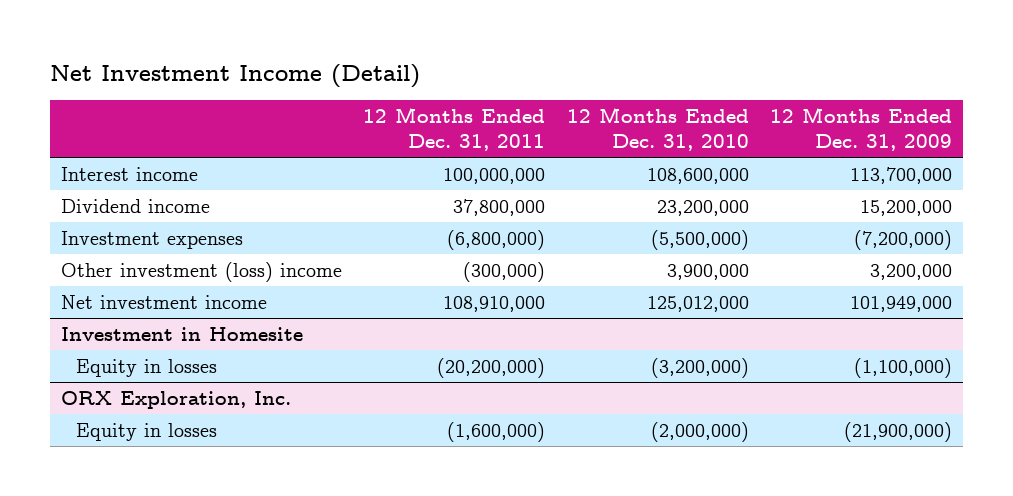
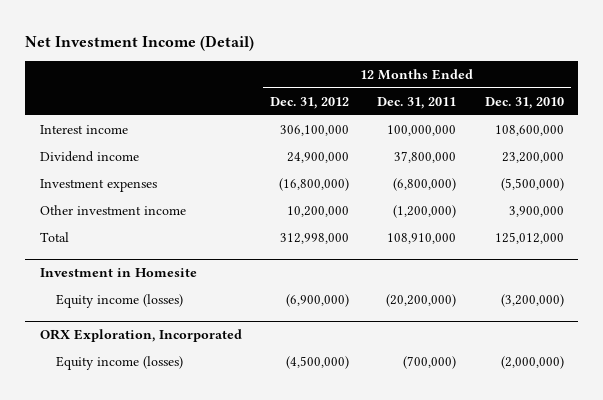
- | 12 Months Ended Dec. 31, 2011 | 12 Months Ended Dec. 31, 2010 | 12 Months Ended Dec. 31, 2009
+ | 12 Months Ended Dec. 31, 2012 | 12 Months Ended Dec. 31, 2011 | 12 Months Ended Dec. 31, 2010
- Other investment (loss) income | (300,000) | 3,900,000 | 3,200,000
- Net investment income | 108,910,000 | 125,012,000 | 101,949,000
+ Other investment income | 10,200,000 | (1,200,000) | 3,900,000
+ Total | 312,998,000 | 108,910,000 | 125,012,000
@ Investment in Homesite
- Equity in losses | (20,200,000) | (3,200,000) | (1,100,000)
- ORX Exploration, Inc.
- Equity in losses | (1,600,000) | (2,000,000) | (21,900,000)
@ Investment in Homesite
+ Equity income (losses) | (6,900,000) | (20,200,000) | (3,200,000)
+ ORX Exploration, Incorporated
+ Equity income (losses) | (4,500,000) | (700,000) | (2,000,000)

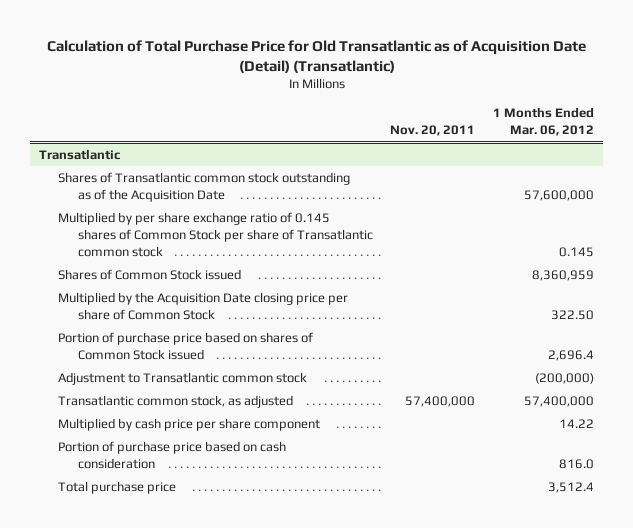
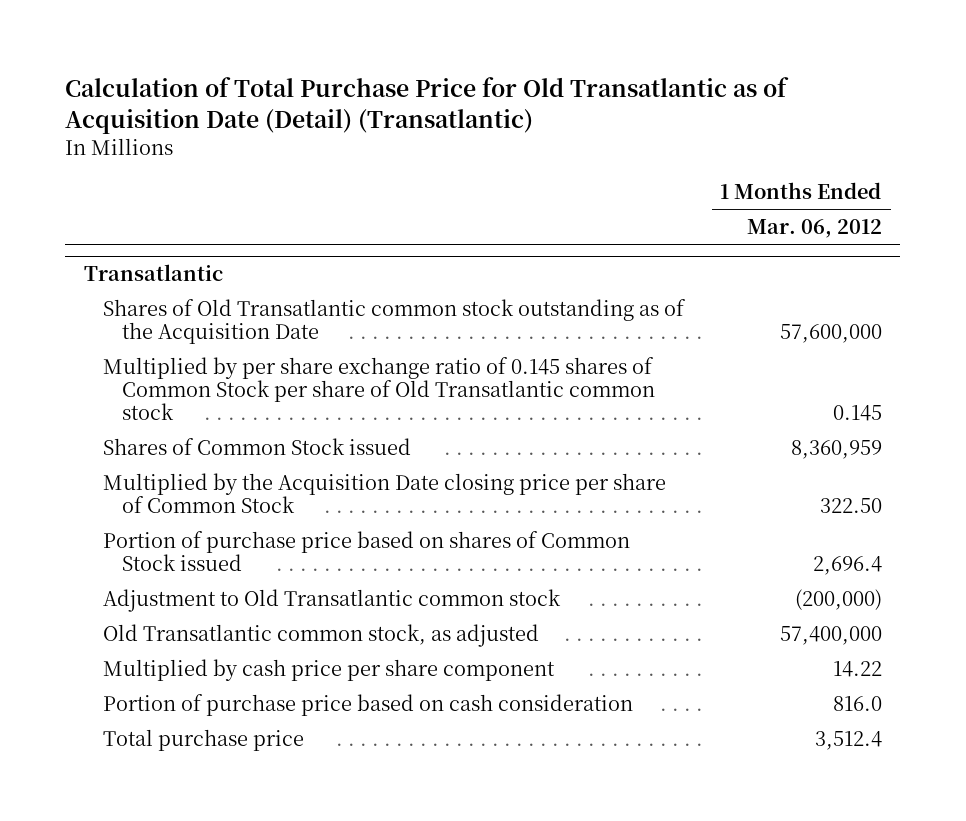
- | Nov. 20, 2011 | 1 Months Ended Mar. 06, 2012
+ | 1 Months Ended Mar. 06, 2012
@ Transatlantic
- Shares of Transatlantic common stock outstanding as of the Acquisition Date | | 57,600,000
- Multiplied by per share exchange ratio of 0.145 shares of Common Stock per share of Transatlantic common stock | | 0.145
+ Shares of Old Transatlantic common stock outstanding as of the Acquisition Date | 57,600,000
+ Multiplied by per share exchange ratio of 0.145 shares of Common Stock per share of Old Transatlantic common stock | 0.145
- Adjustment to Transatlantic common stock | | (200,000)
- Transatlantic common stock, as adjusted | 57,400,000 | 57,400,000
+ Adjustment to Old Transatlantic common stock | (200,000)
+ Old Transatlantic common stock, as adjusted | 57,400,000

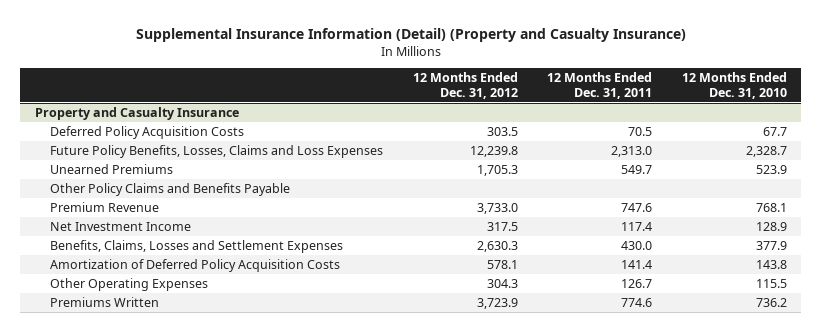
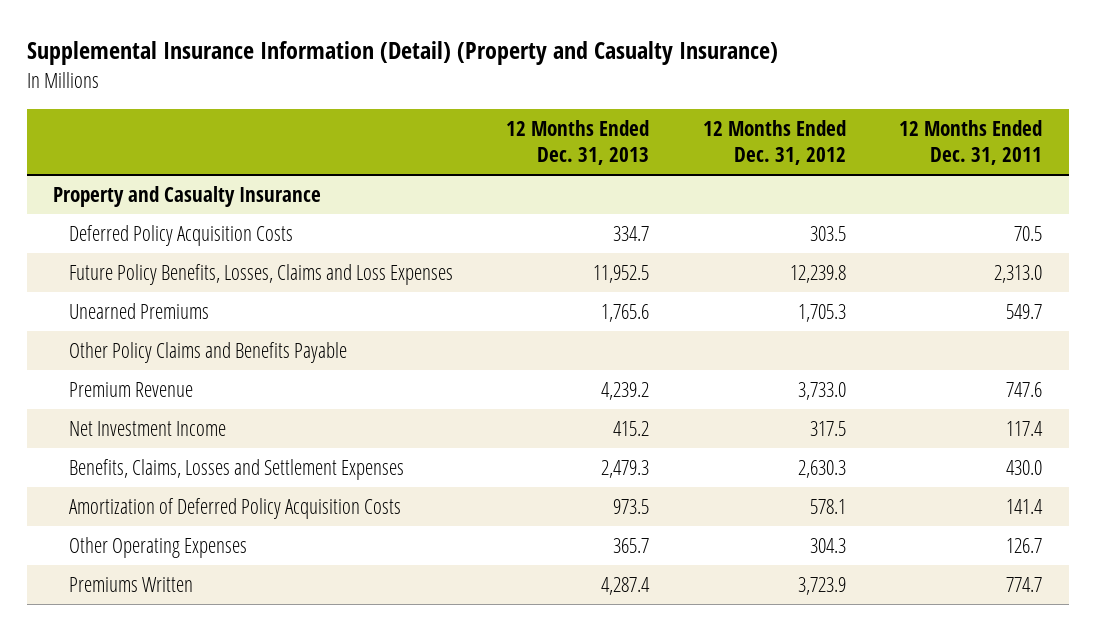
- | 12 Months Ended Dec. 31, 2012 | 12 Months Ended Dec. 31, 2011 | 12 Months Ended Dec. 31, 2010
+ | 12 Months Ended Dec. 31, 2013 | 12 Months Ended Dec. 31, 2012 | 12 Months Ended Dec. 31, 2011
@ Property and Casualty Insurance
- Premiums Written | 3,723.9 | 774.6 | 736.2
+ Premiums Written | 4,287.4 | 3,723.9 | 774.7

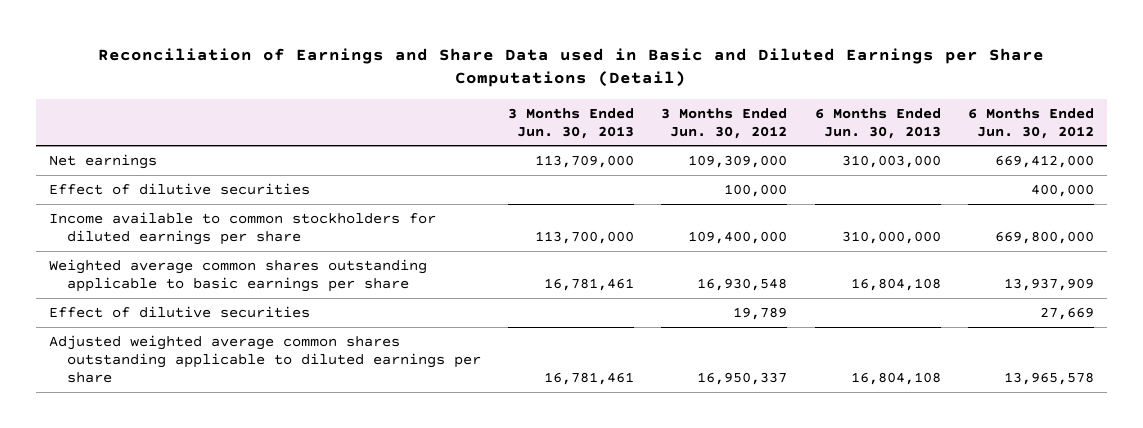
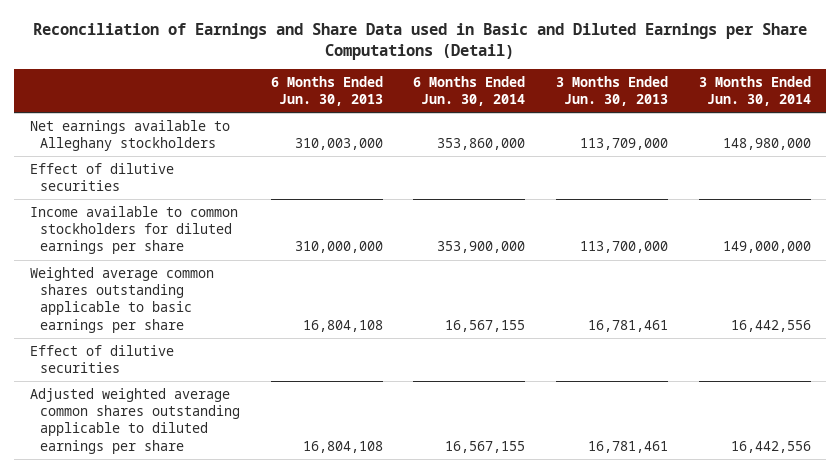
- | 3 Months Ended Jun. 30, 2013 | 3 Months Ended Jun. 30, 2012 | 6 Months Ended Jun. 30, 2013 | 6 Months Ended Jun. 30, 2012
+ | 6 Months Ended Jun. 30, 2013 | 6 Months Ended Jun. 30, 2014 | 3 Months Ended Jun. 30, 2013 | 3 Months Ended Jun. 30, 2014
- Net earnings | 113,709,000 | 109,309,000 | 310,003,000 | 669,412,000
+ Net earnings available to Alleghany stockholders | 310,003,000 | 353,860,000 | 113,709,000 | 148,980,000

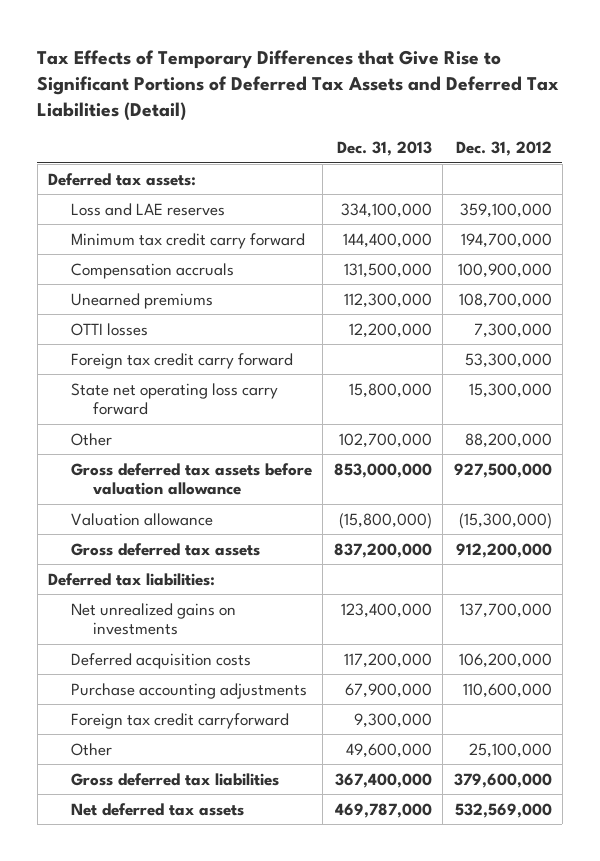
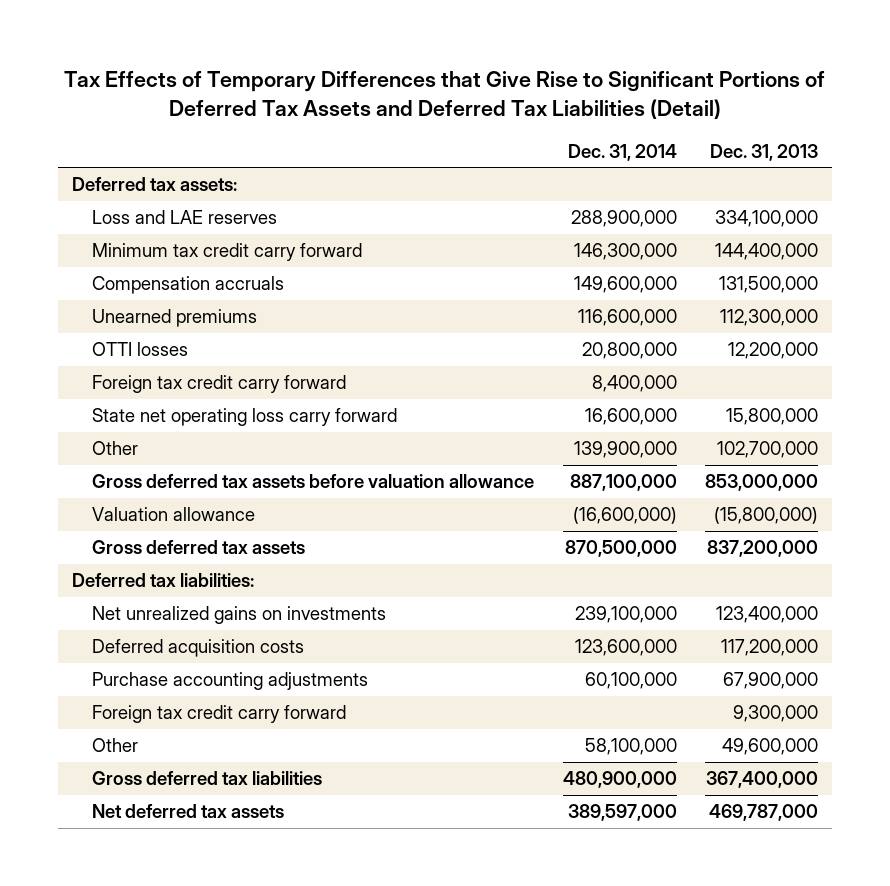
- | Dec. 31, 2013 | Dec. 31, 2012
+ | Dec. 31, 2014 | Dec. 31, 2013
- Foreign tax credit carryforward | 9,300,000 |
+ Foreign tax credit carry forward | | 9,300,000

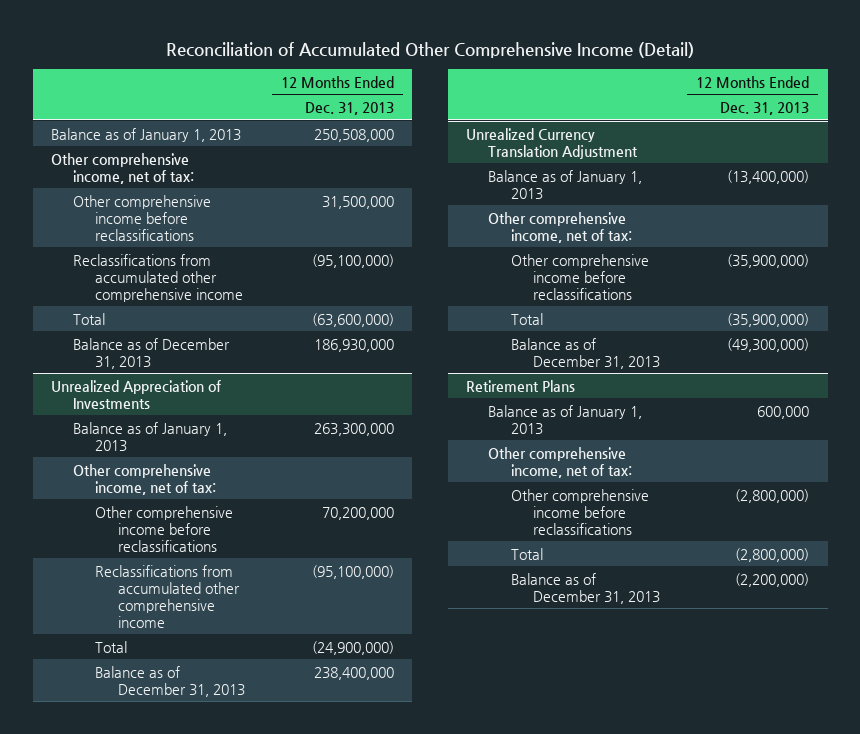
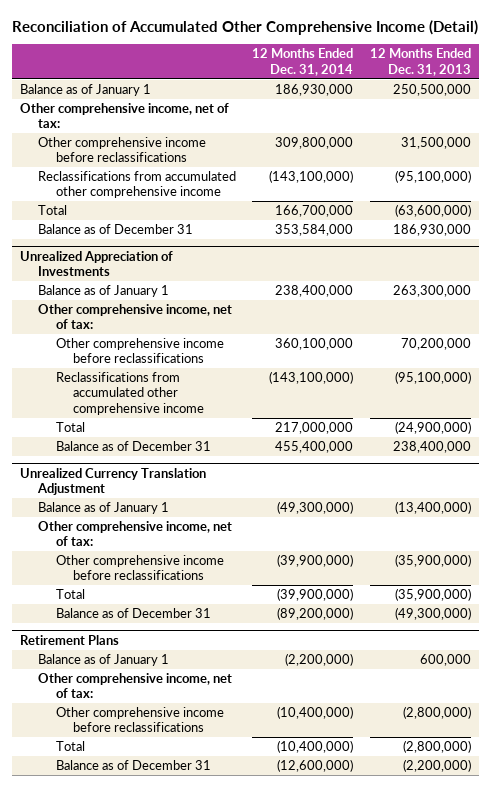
- | 12 Months Ended Dec. 31, 2013
+ | 12 Months Ended Dec. 31, 2014 | 12 Months Ended Dec. 31, 2013
- Balance as of January 1, 2013 | 250,508,000
+ Balance as of January 1 | 186,930,000 | 250,500,000
- Balance as of December 31, 2013 | 186,930,000
+ Balance as of December 31 | 353,584,000 | 186,930,000
@ Unrealized Appreciation of Investments
- Balance as of January 1, 2013 | 263,300,000
+ Balance as of January 1 | 238,400,000 | 263,300,000
- Balance as of December 31, 2013 | 238,400,000
+ Balance as of December 31 | 455,400,000 | 238,400,000
@ Unrealized Currency Translation Adjustment
- Balance as of January 1, 2013 | (13,400,000)
+ Balance as of January 1 | (49,300,000) | (13,400,000)
- Balance as of December 31, 2013 | (49,300,000)
+ Balance as of December 31 | (89,200,000) | (49,300,000)
@ Retirement Plans
- Balance as of January 1, 2013 | 600,000
+ Balance as of January 1 | (2,200,000) | 600,000
- Balance as of December 31, 2013 | (2,200,000)
+ Balance as of December 31 | (12,600,000) | (2,200,000)

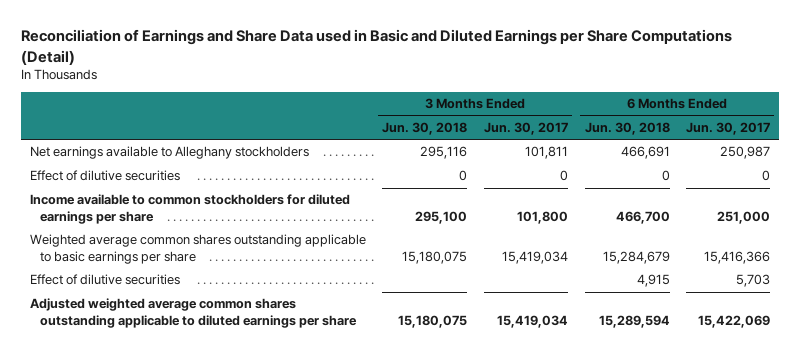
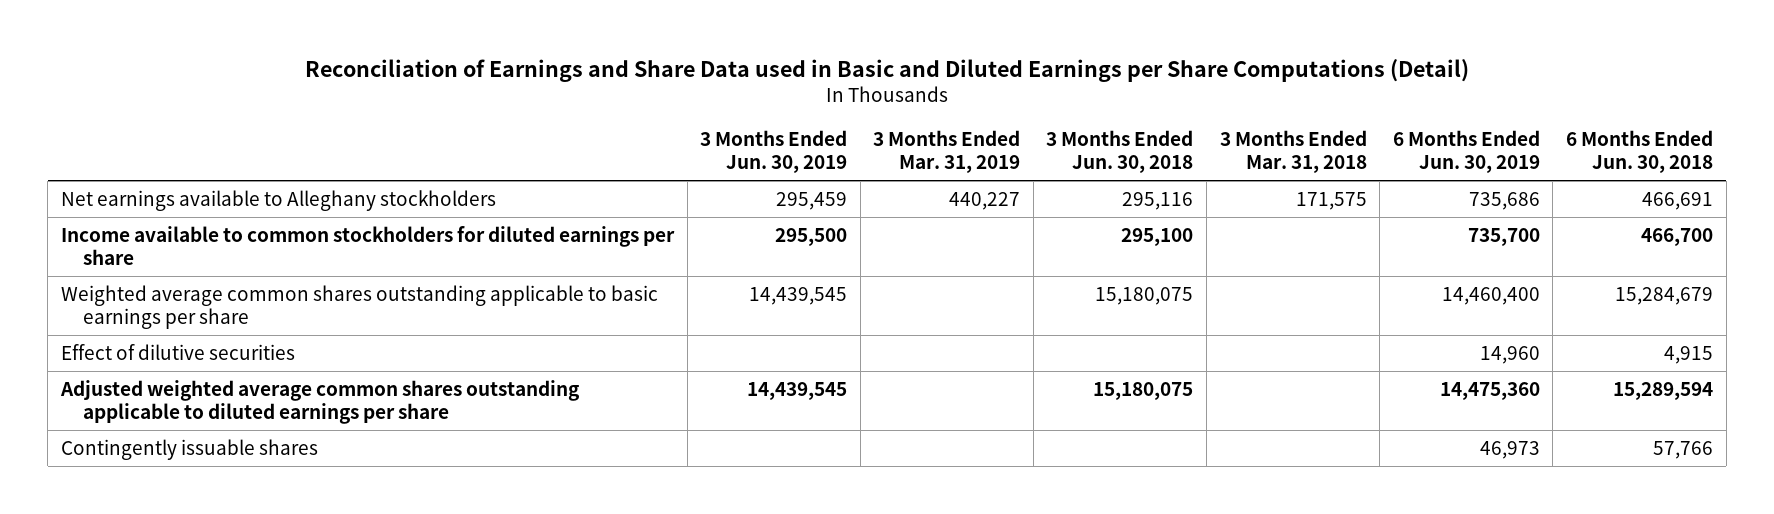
- | 3 Months Ended Jun. 30, 2018 | 3 Months Ended Jun. 30, 2017 | 6 Months Ended Jun. 30, 2018 | 6 Months Ended Jun. 30, 2017
+ | 3 Months Ended Jun. 30, 2019 | 3 Months Ended Mar. 31, 2019 | 3 Months Ended Jun. 30, 2018 | 3 Months Ended Mar. 31, 2018 | 6 Months Ended Jun. 30, 2019 | 6 Months Ended Jun. 30, 2018
- Effect of dilutive securities | 0 | 0 | 0 | 0
+ Contingently issuable shares | | | | | 46,973 | 57,766

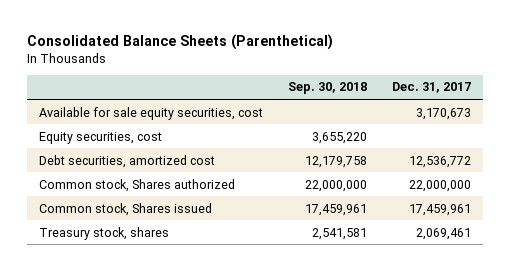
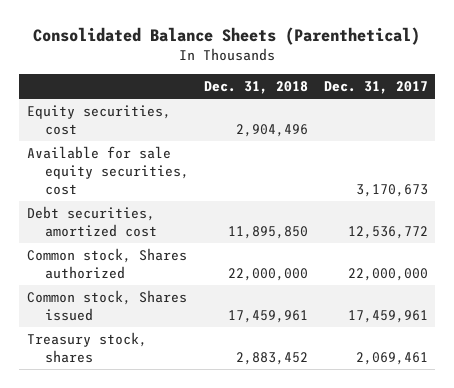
- | Sep. 30, 2018 | Dec. 31, 2017
+ | Dec. 31, 2018 | Dec. 31, 2017
moved down: Available for sale equity securities, cost | | 3,170,673

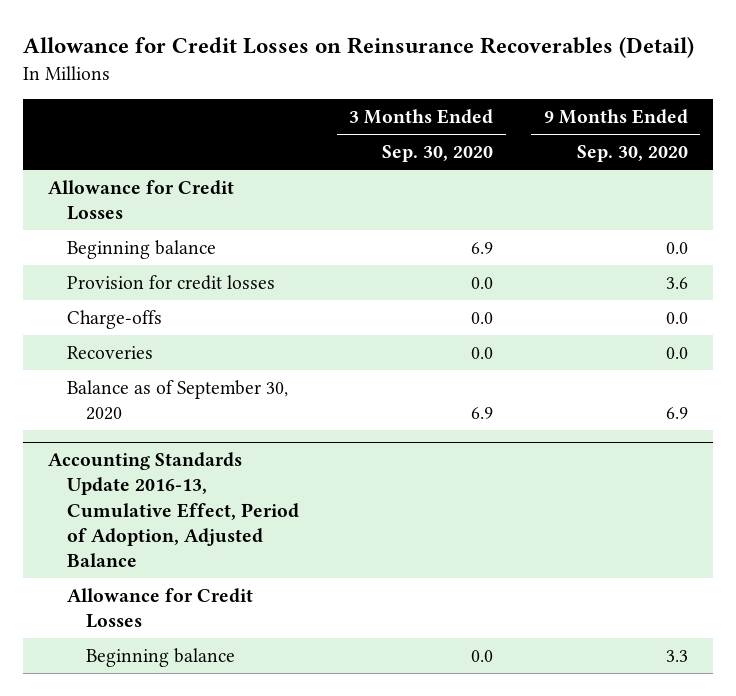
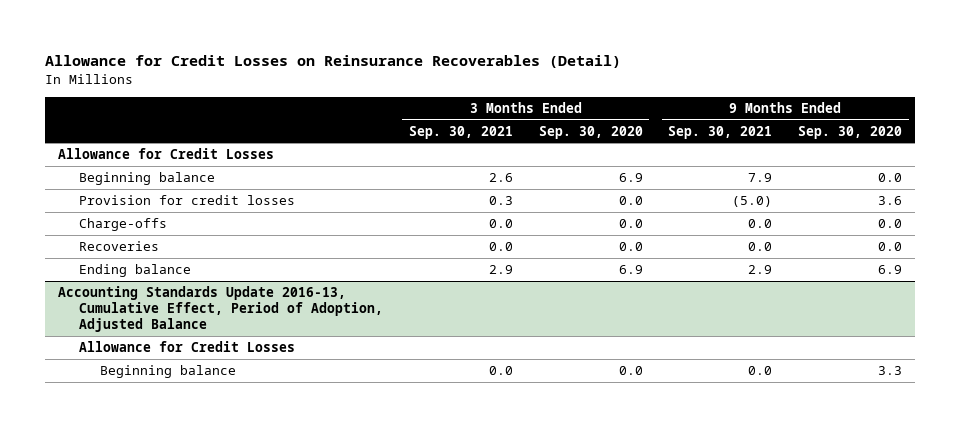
- | 3 Months Ended Sep. 30, 2020 | 9 Months Ended Sep. 30, 2020
+ | 3 Months Ended Sep. 30, 2021 | 3 Months Ended Sep. 30, 2020 | 9 Months Ended Sep. 30, 2021 | 9 Months Ended Sep. 30, 2020
- Balance as of September 30, 2020 | 6.9 | 6.9
+ Ending balance | 2.9 | 6.9 | 2.9 | 6.9

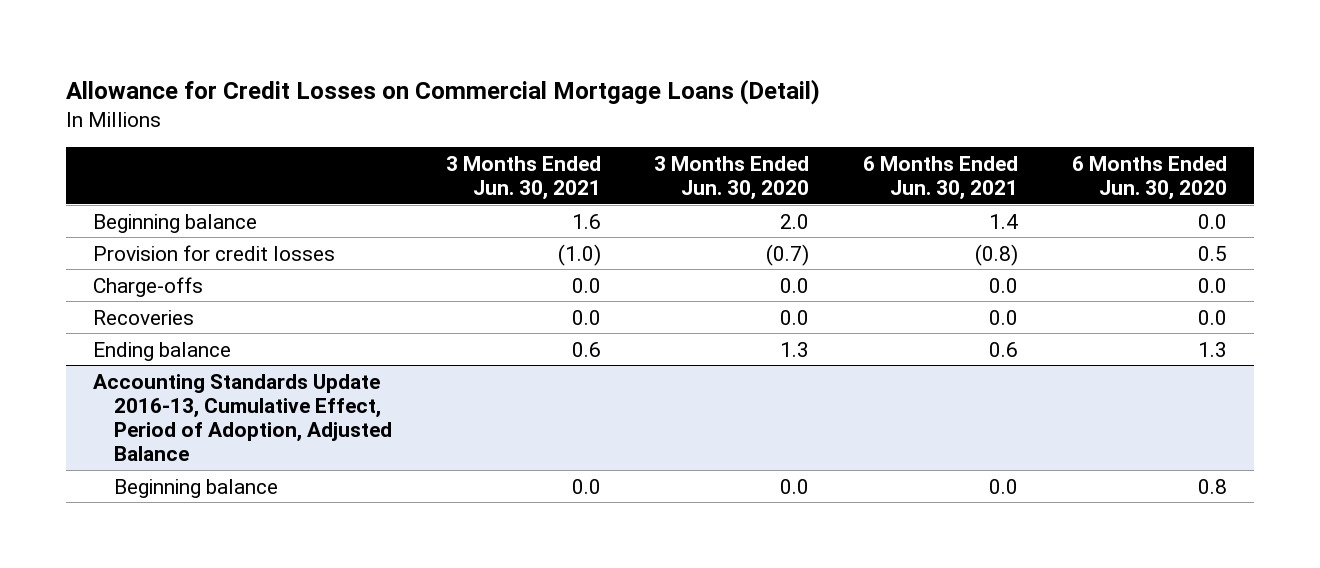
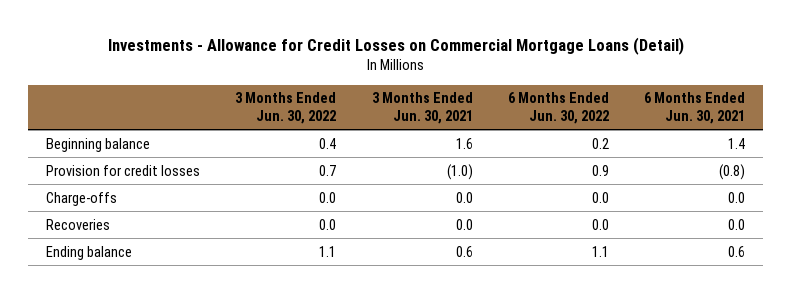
- Allowance for Credit Losses on Commercial Mortgage Loans (Detail)
+ Investments - Allowance for Credit Losses on Commercial Mortgage Loans (Detail)
- | 3 Months Ended Jun. 30, 2021 | 3 Months Ended Jun. 30, 2020 | 6 Months Ended Jun. 30, 2021 | 6 Months Ended Jun. 30, 2020
+ | 3 Months Ended Jun. 30, 2022 | 3 Months Ended Jun. 30, 2021 | 6 Months Ended Jun. 30, 2022 | 6 Months Ended Jun. 30, 2021
- Accounting Standards Update 2016-13, Cumulative Effect, Period of Adoption, Adjusted Balance
- Beginning balance | 0.0 | 0.0 | 0.0 | 0.8

